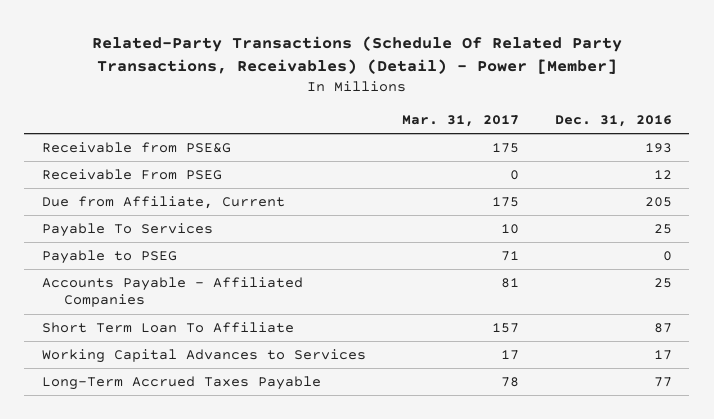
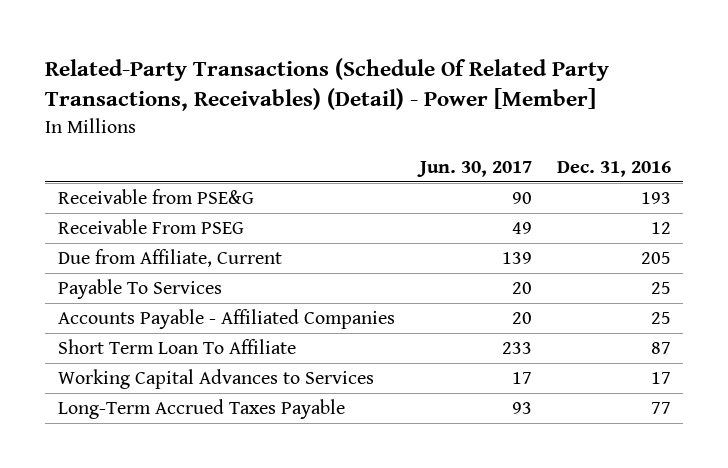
- | Mar. 31, 2017 | Dec. 31, 2016
+ | Jun. 30, 2017 | Dec. 31, 2016
- Payable to PSEG | 71 | 0

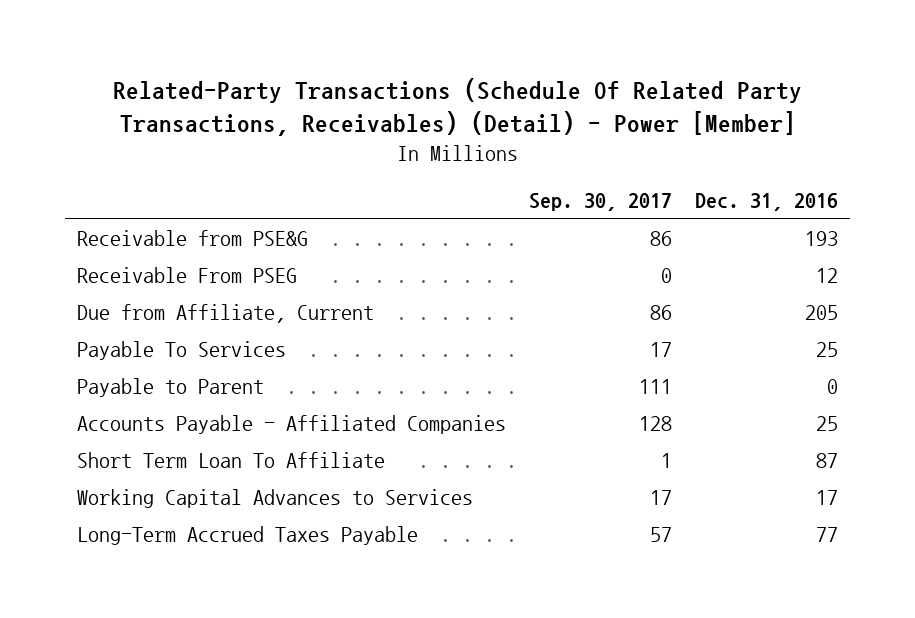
- | Jun. 30, 2017 | Dec. 31, 2016
+ | Sep. 30, 2017 | Dec. 31, 2016
+ Payable to Parent | 111 | 0

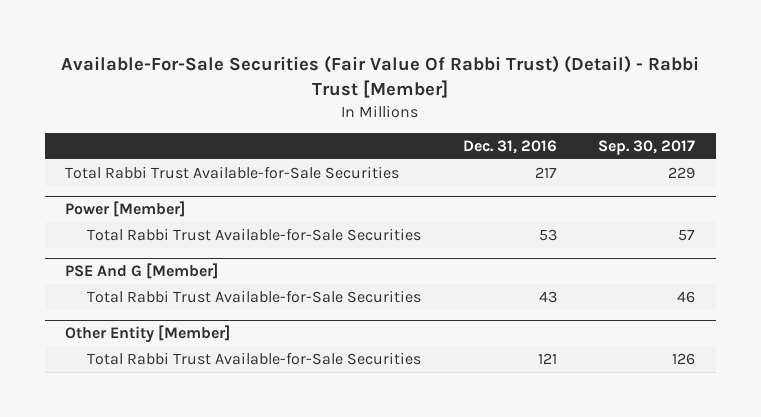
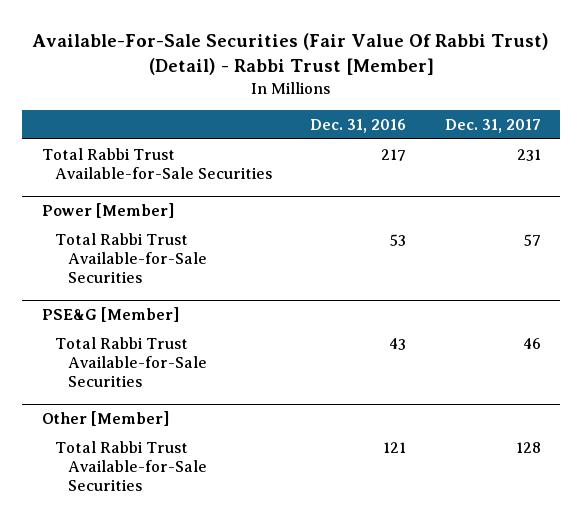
- | Dec. 31, 2016 | Sep. 30, 2017
+ | Dec. 31, 2016 | Dec. 31, 2017
- PSE And G [Member]
+ PSE&G [Member]
- Other Entity [Member]
+ Other [Member]

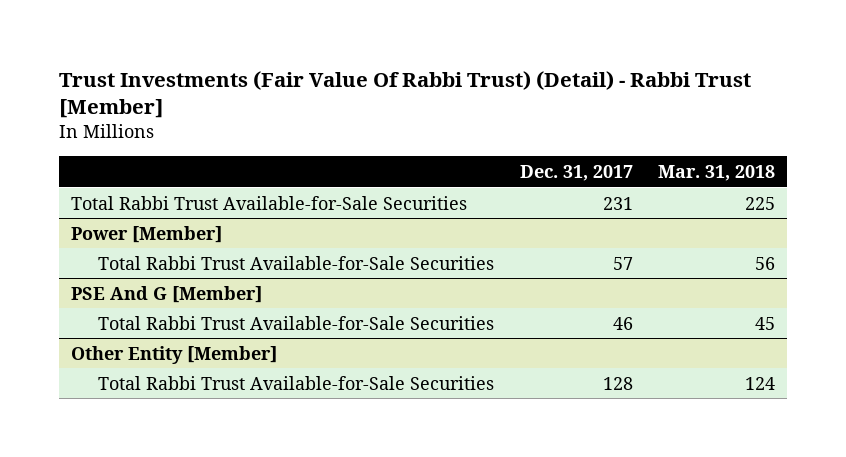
- Available-For-Sale Securities (Fair Value Of Rabbi Trust) (Detail) - Rabbi Trust [Member]
+ Trust Investments (Fair Value Of Rabbi Trust) (Detail) - Rabbi Trust [Member]
- | Dec. 31, 2016 | Dec. 31, 2017
+ | Dec. 31, 2017 | Mar. 31, 2018
- PSE&G [Member]
+ PSE And G [Member]
- Other [Member]
+ Other Entity [Member]

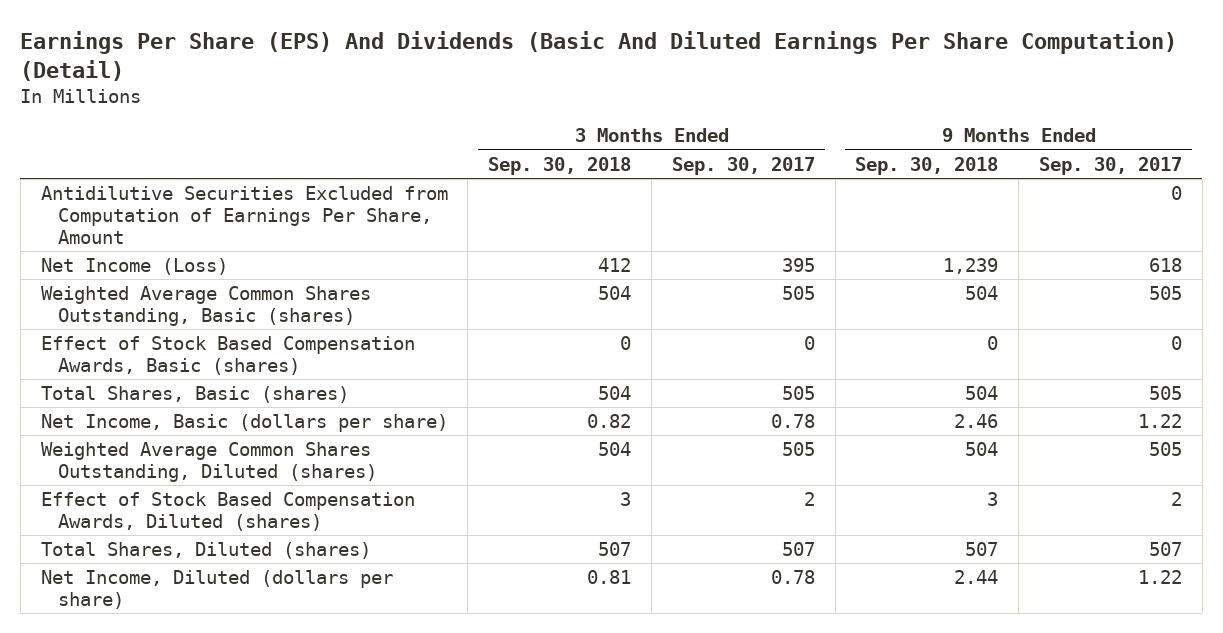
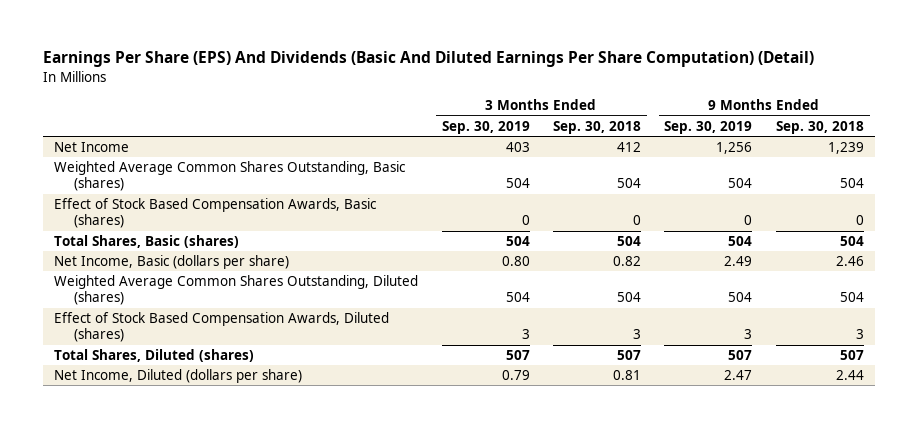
- | 3 Months Ended Sep. 30, 2018 | 3 Months Ended Sep. 30, 2017 | 9 Months Ended Sep. 30, 2018 | 9 Months Ended Sep. 30, 2017
+ | 3 Months Ended Sep. 30, 2019 | 3 Months Ended Sep. 30, 2018 | 9 Months Ended Sep. 30, 2019 | 9 Months Ended Sep. 30, 2018
- Antidilutive Securities Excluded from Computation of Earnings Per Share, Amount | | | | 0
- Net Income (Loss) | 412 | 395 | 1,239 | 618
+ Net Income | 403 | 412 | 1,256 | 1,239

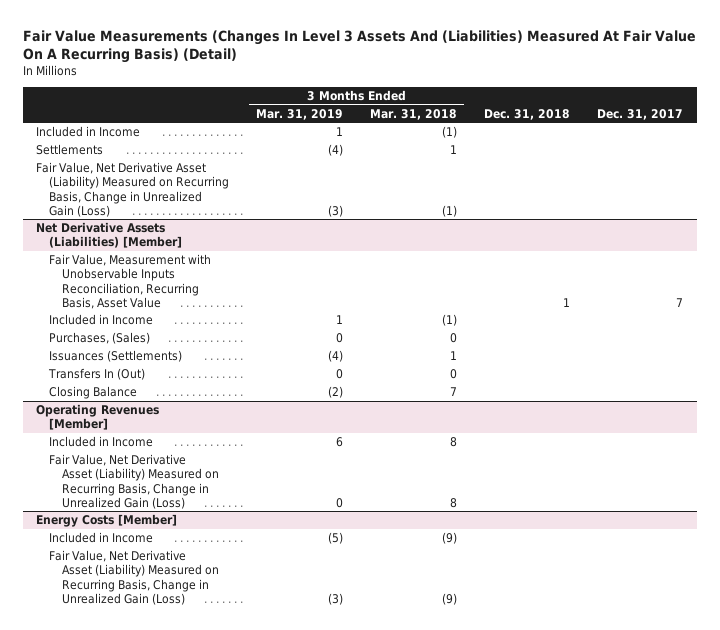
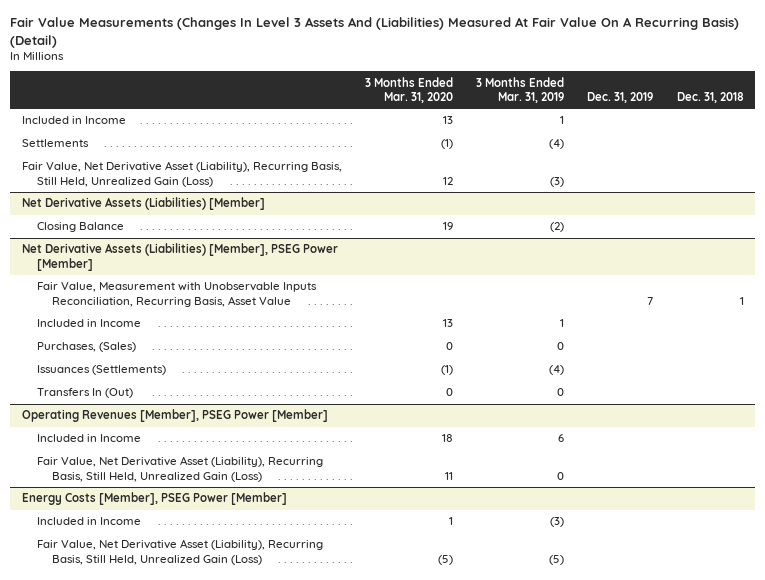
- | 3 Months Ended Mar. 31, 2019 | 3 Months Ended Mar. 31, 2018 | Dec. 31, 2018 | Dec. 31, 2017
+ | 3 Months Ended Mar. 31, 2020 | 3 Months Ended Mar. 31, 2019 | Dec. 31, 2019 | Dec. 31, 2018
- Fair Value, Net Derivative Asset (Liability) Measured on Recurring Basis, Change in Unrealized Gain (Loss) | (3) | (1) | |
+ Fair Value, Net Derivative Asset (Liability), Recurring Basis, Still Held, Unrealized Gain (Loss) | 12 | (3) | |
@ Net Derivative Assets (Liabilities) [Member]
moved up: Closing Balance | 19 | (2) | |
+ Net Derivative Assets (Liabilities) [Member], PSEG Power [Member]
- Operating Revenues [Member]
+ Operating Revenues [Member], PSEG Power [Member]
- Fair Value, Net Derivative Asset (Liability) Measured on Recurring Basis, Change in Unrealized Gain (Loss) | 0 | 8 | |
- Energy Costs [Member]
- Included in Income | (5) | (9) | |
- Fair Value, Net Derivative Asset (Liability) Measured on Recurring Basis, Change in Unrealized Gain (Loss) | (3) | (9) | |
+ Fair Value, Net Derivative Asset (Liability), Recurring Basis, Still Held, Unrealized Gain (Loss) | 11 | 0 | |
+ Energy Costs [Member], PSEG Power [Member]
+ Included in Income | 1 | (3) | |
+ Fair Value, Net Derivative Asset (Liability), Recurring Basis, Still Held, Unrealized Gain (Loss) | (5) | (5) | |

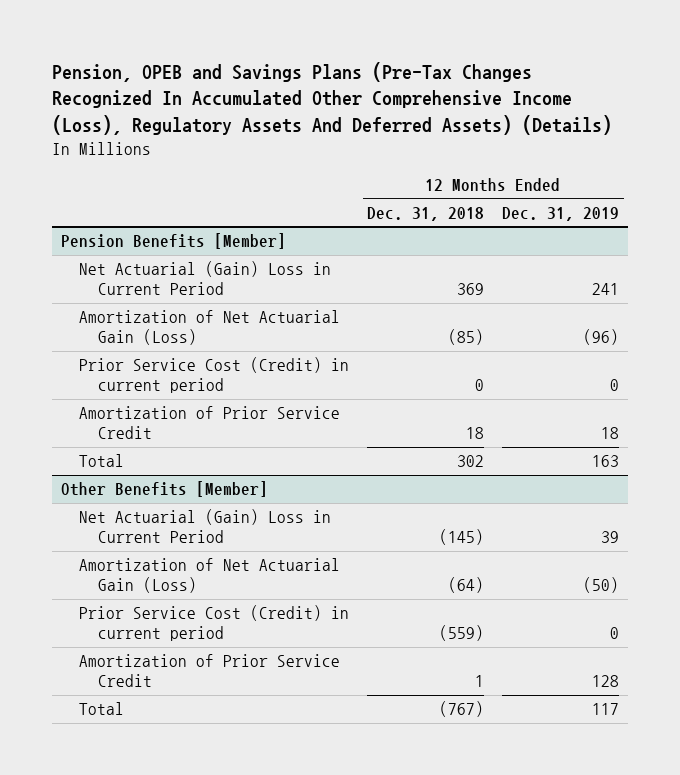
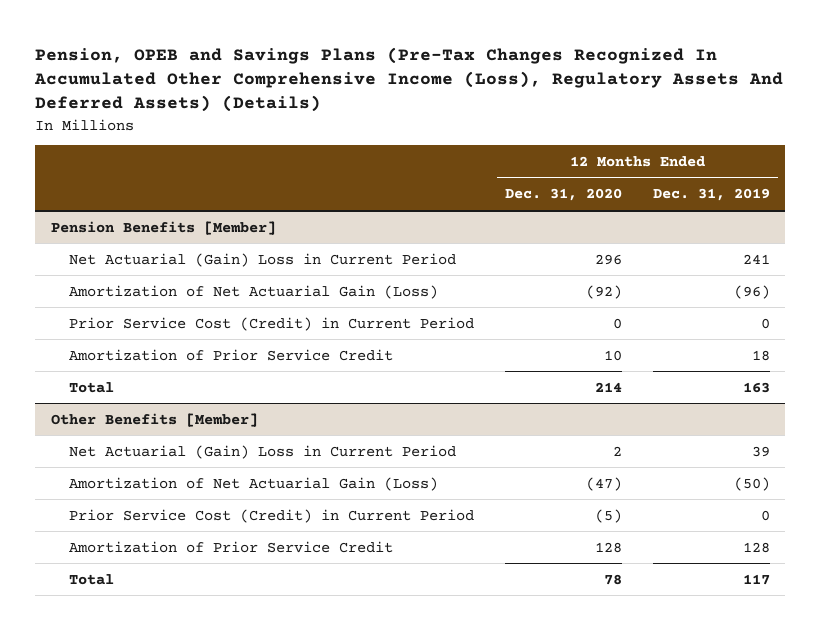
- | 12 Months Ended Dec. 31, 2018 | 12 Months Ended Dec. 31, 2019
+ | 12 Months Ended Dec. 31, 2020 | 12 Months Ended Dec. 31, 2019
@ Pension Benefits [Member]
- Prior Service Cost (Credit) in current period | 0 | 0
+ Prior Service Cost (Credit) in Current Period | 0 | 0
@ Other Benefits [Member]
- Prior Service Cost (Credit) in current period | (559) | 0
+ Prior Service Cost (Credit) in Current Period | (5) | 0

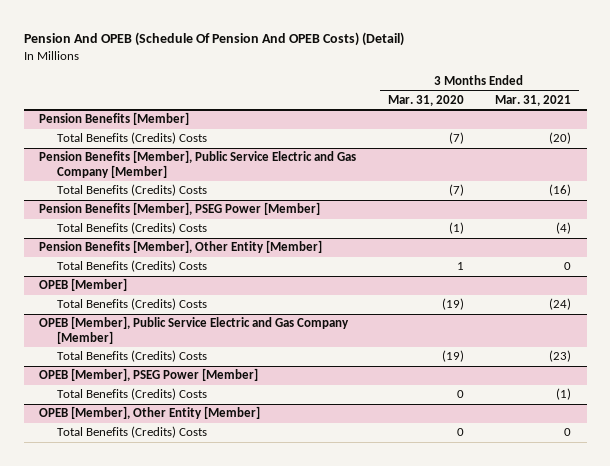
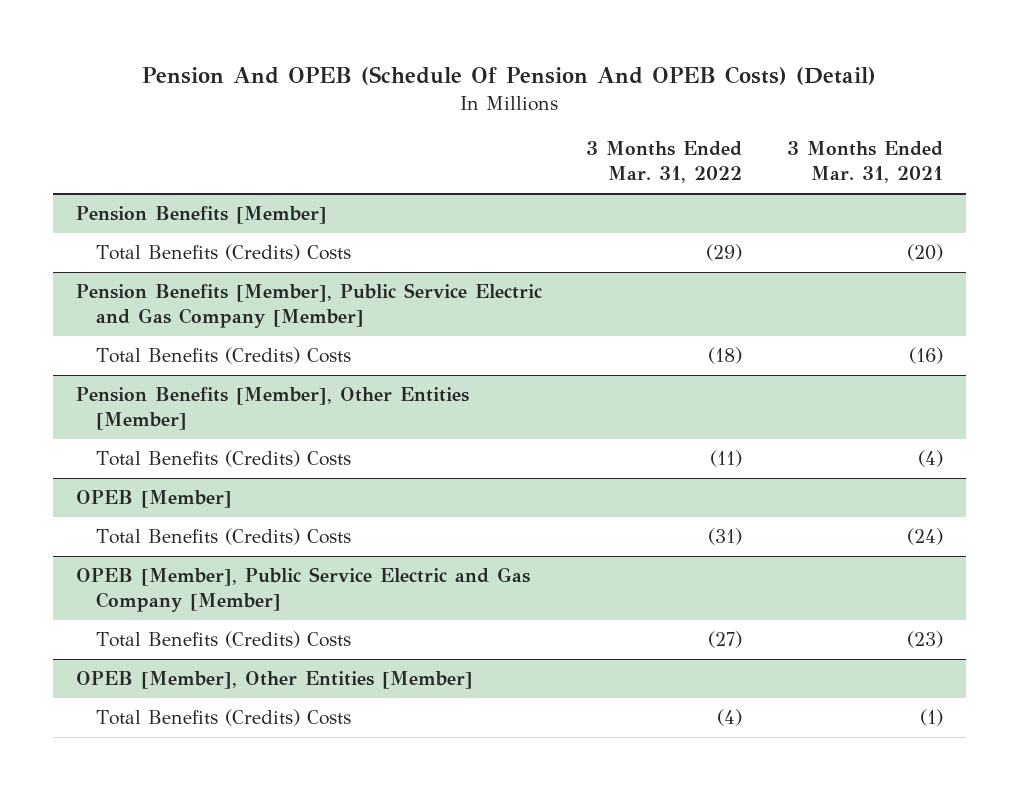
- | 3 Months Ended Mar. 31, 2020 | 3 Months Ended Mar. 31, 2021
+ | 3 Months Ended Mar. 31, 2022 | 3 Months Ended Mar. 31, 2021
- Pension Benefits [Member], PSEG Power [Member]
+ Pension Benefits [Member], Other Entities [Member]
- Pension Benefits [Member], Other Entity [Member]
- Total Benefits (Credits) Costs | 1 | 0
- OPEB [Member], PSEG Power [Member]
+ OPEB [Member], Other Entities [Member]
- OPEB [Member], Other Entity [Member]
- Total Benefits (Credits) Costs | 0 | 0

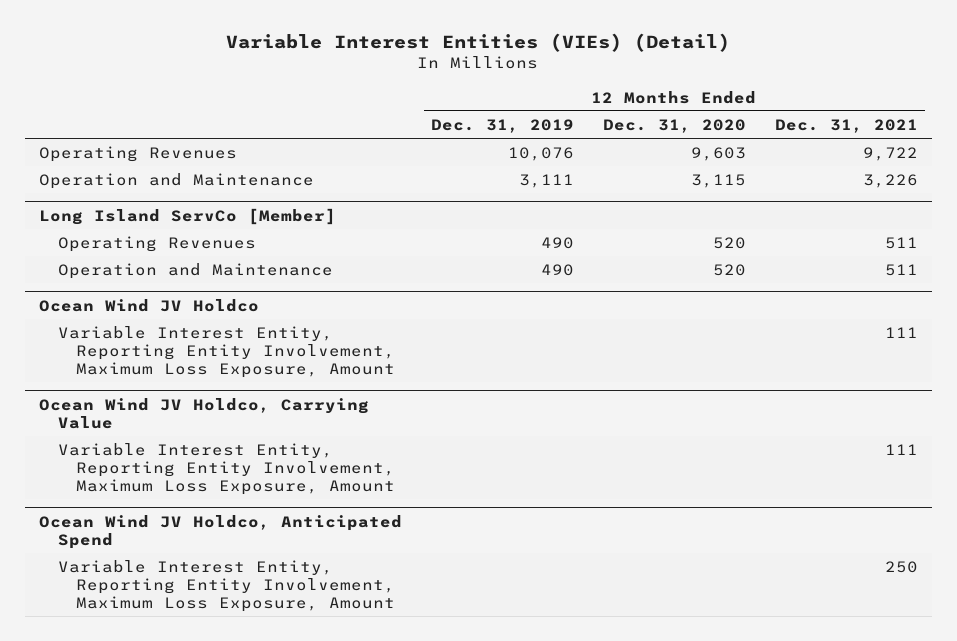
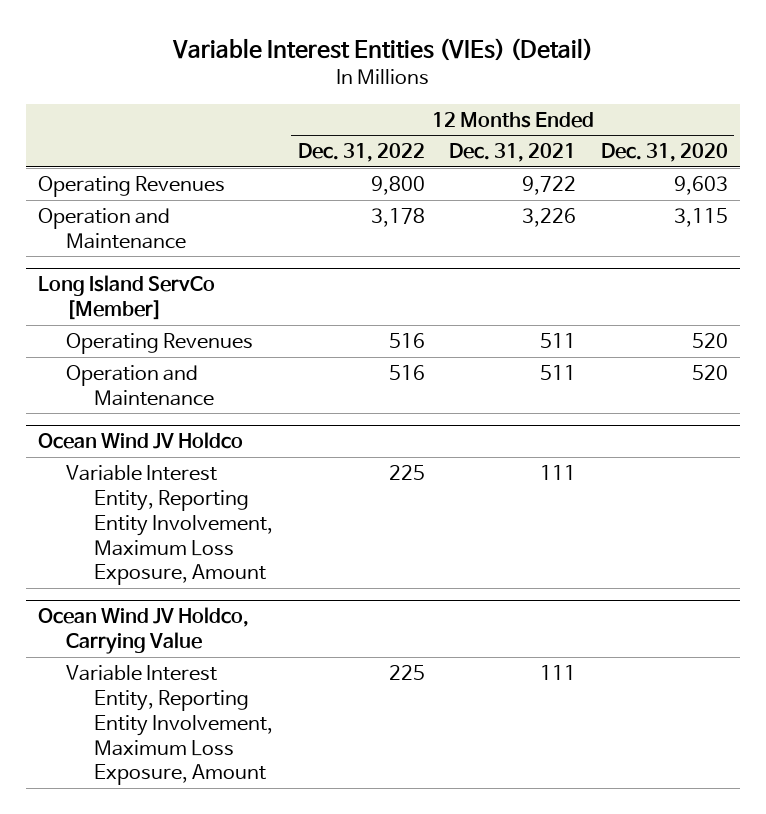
- | 12 Months Ended Dec. 31, 2019 | 12 Months Ended Dec. 31, 2020 | 12 Months Ended Dec. 31, 2021
+ | 12 Months Ended Dec. 31, 2022 | 12 Months Ended Dec. 31, 2021 | 12 Months Ended Dec. 31, 2020
- Ocean Wind JV Holdco, Anticipated Spend
- Variable Interest Entity, Reporting Entity Involvement, Maximum Loss Exposure, Amount | | | 250

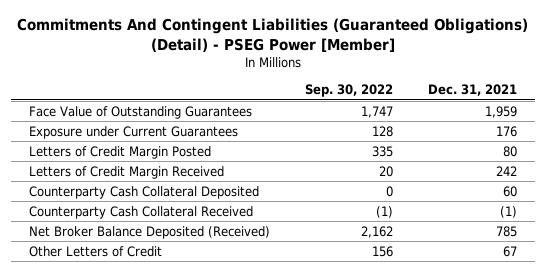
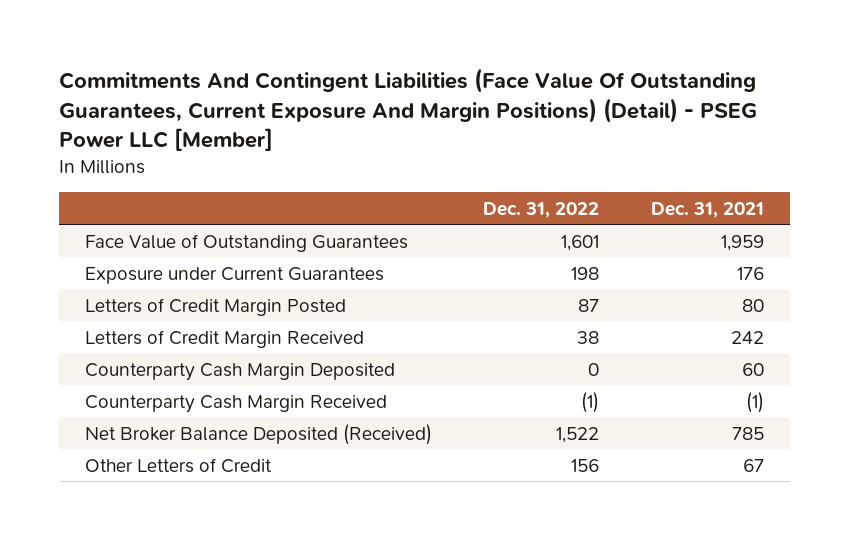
- Commitments And Contingent Liabilities (Guaranteed Obligations) (Detail) - PSEG Power [Member]
+ Commitments And Contingent Liabilities (Face Value Of Outstanding Guarantees, Current Exposure And Margin Positions) (Detail) - PSEG Power LLC [Member]
- | Sep. 30, 2022 | Dec. 31, 2021
+ | Dec. 31, 2022 | Dec. 31, 2021
- Counterparty Cash Collateral Deposited | 0 | 60
- Counterparty Cash Collateral Received | (1) | (1)
+ Counterparty Cash Margin Deposited | 0 | 60
+ Counterparty Cash Margin Received | (1) | (1)

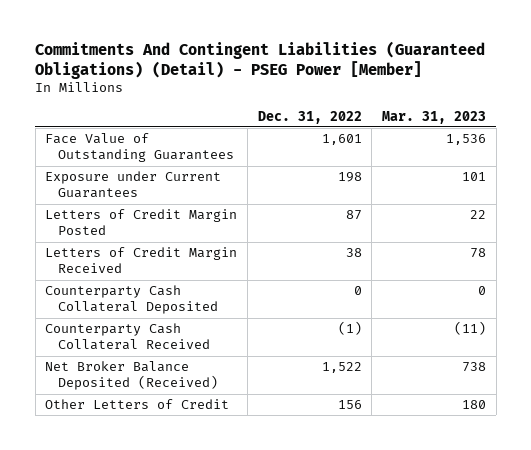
- Commitments And Contingent Liabilities (Face Value Of Outstanding Guarantees, Current Exposure And Margin Positions) (Detail) - PSEG Power LLC [Member]
+ Commitments And Contingent Liabilities (Guaranteed Obligations) (Detail) - PSEG Power [Member]
- | Dec. 31, 2022 | Dec. 31, 2021
+ | Dec. 31, 2022 | Mar. 31, 2023
- Counterparty Cash Margin Deposited | 0 | 60
- Counterparty Cash Margin Received | (1) | (1)
+ Counterparty Cash Collateral Deposited | 0 | 0
+ Counterparty Cash Collateral Received | (1) | (11)

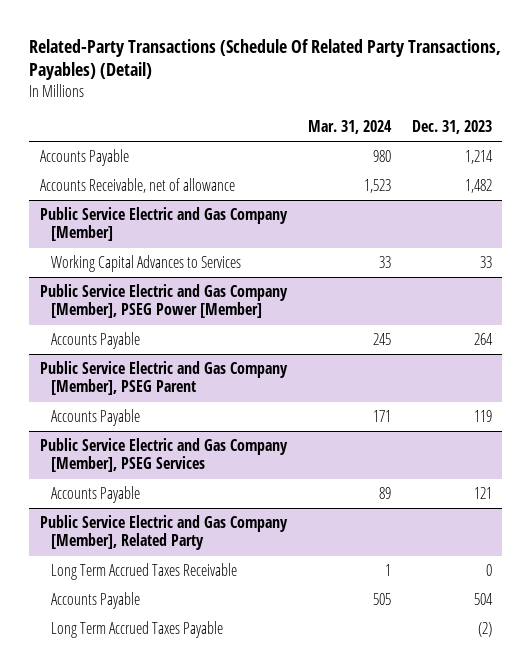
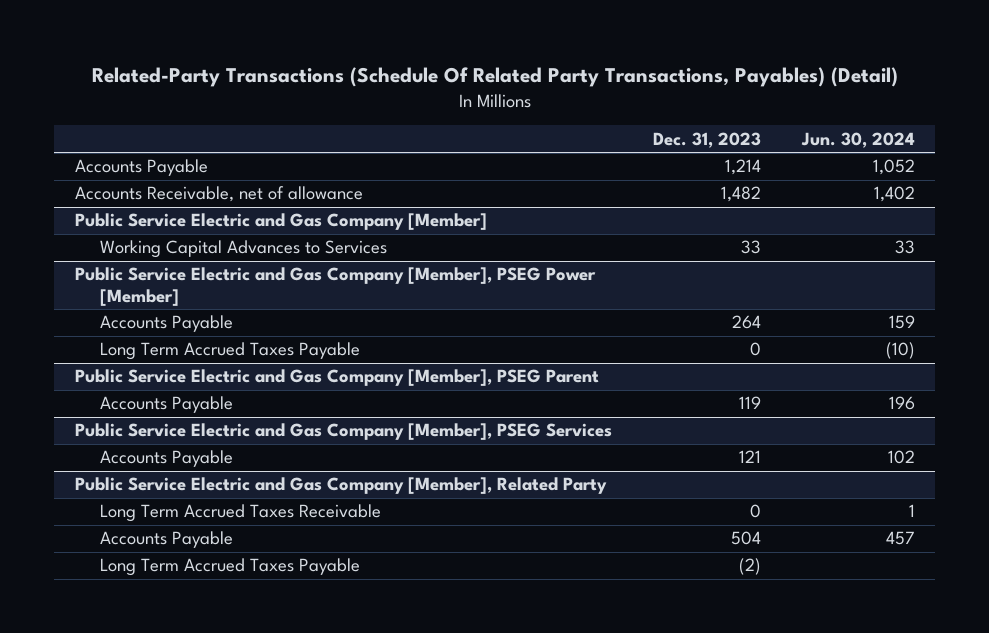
- | Mar. 31, 2024 | Dec. 31, 2023
+ | Dec. 31, 2023 | Jun. 30, 2024
@ Public Service Electric and Gas Company [Member], PSEG Power [Member]
+ Long Term Accrued Taxes Payable | 0 | (10)

